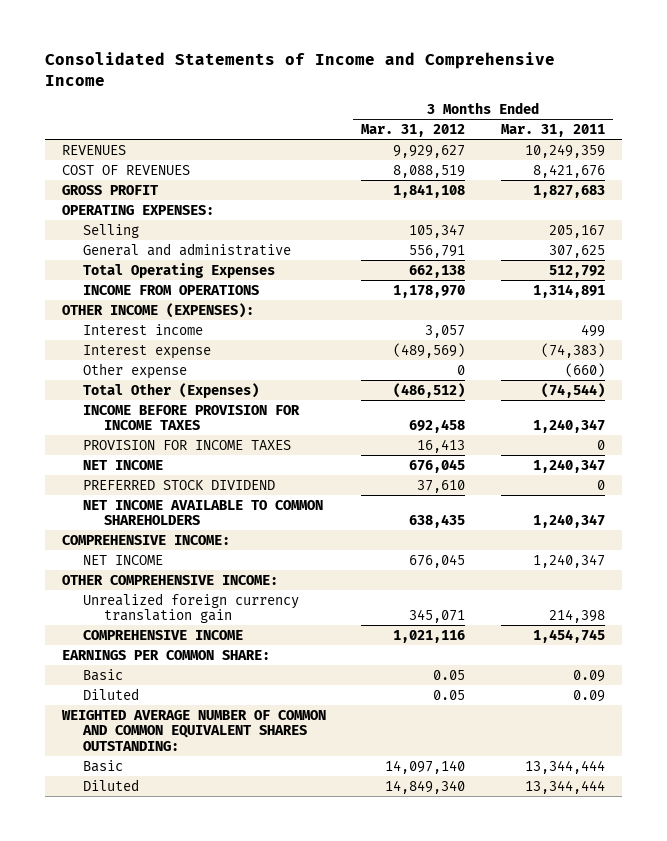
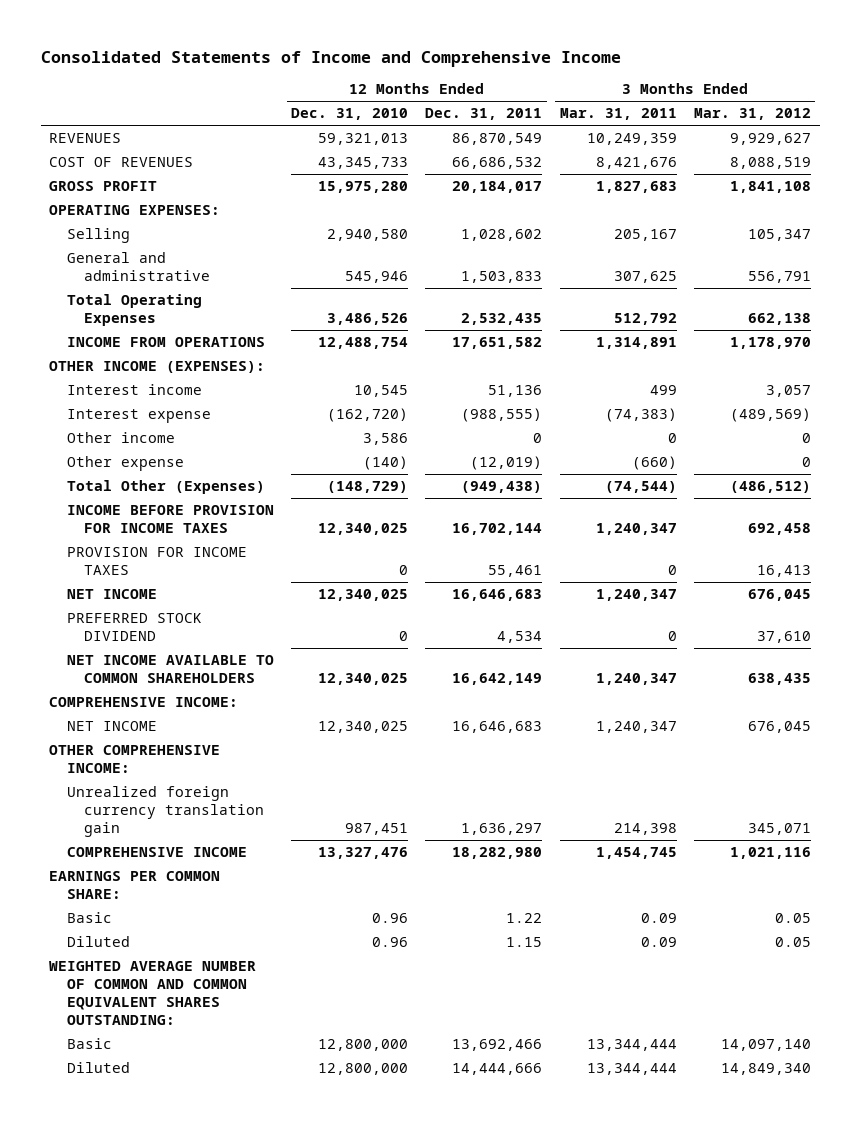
- | 3 Months Ended Mar. 31, 2012 | 3 Months Ended Mar. 31, 2011
+ | 12 Months Ended Dec. 31, 2010 | 12 Months Ended Dec. 31, 2011 | 3 Months Ended Mar. 31, 2011 | 3 Months Ended Mar. 31, 2012
+ Other income | 3,586 | 0 | 0 | 0

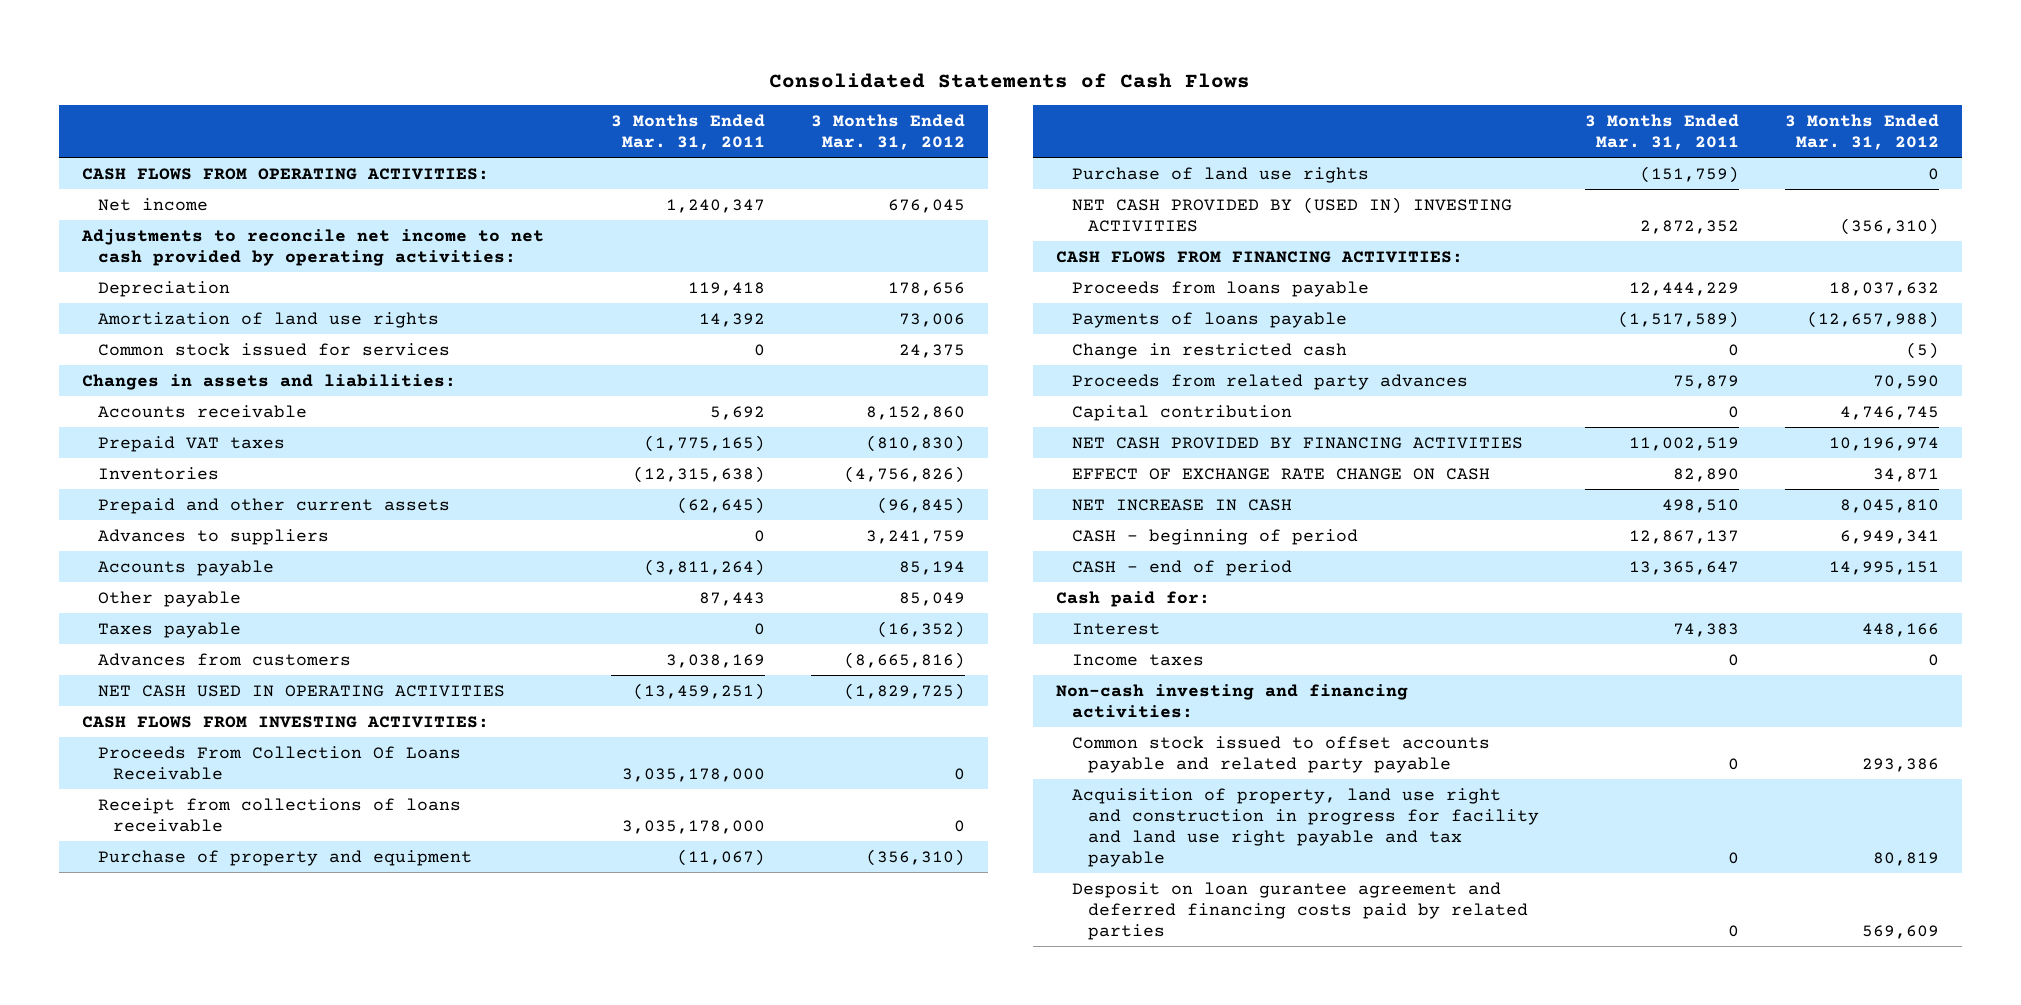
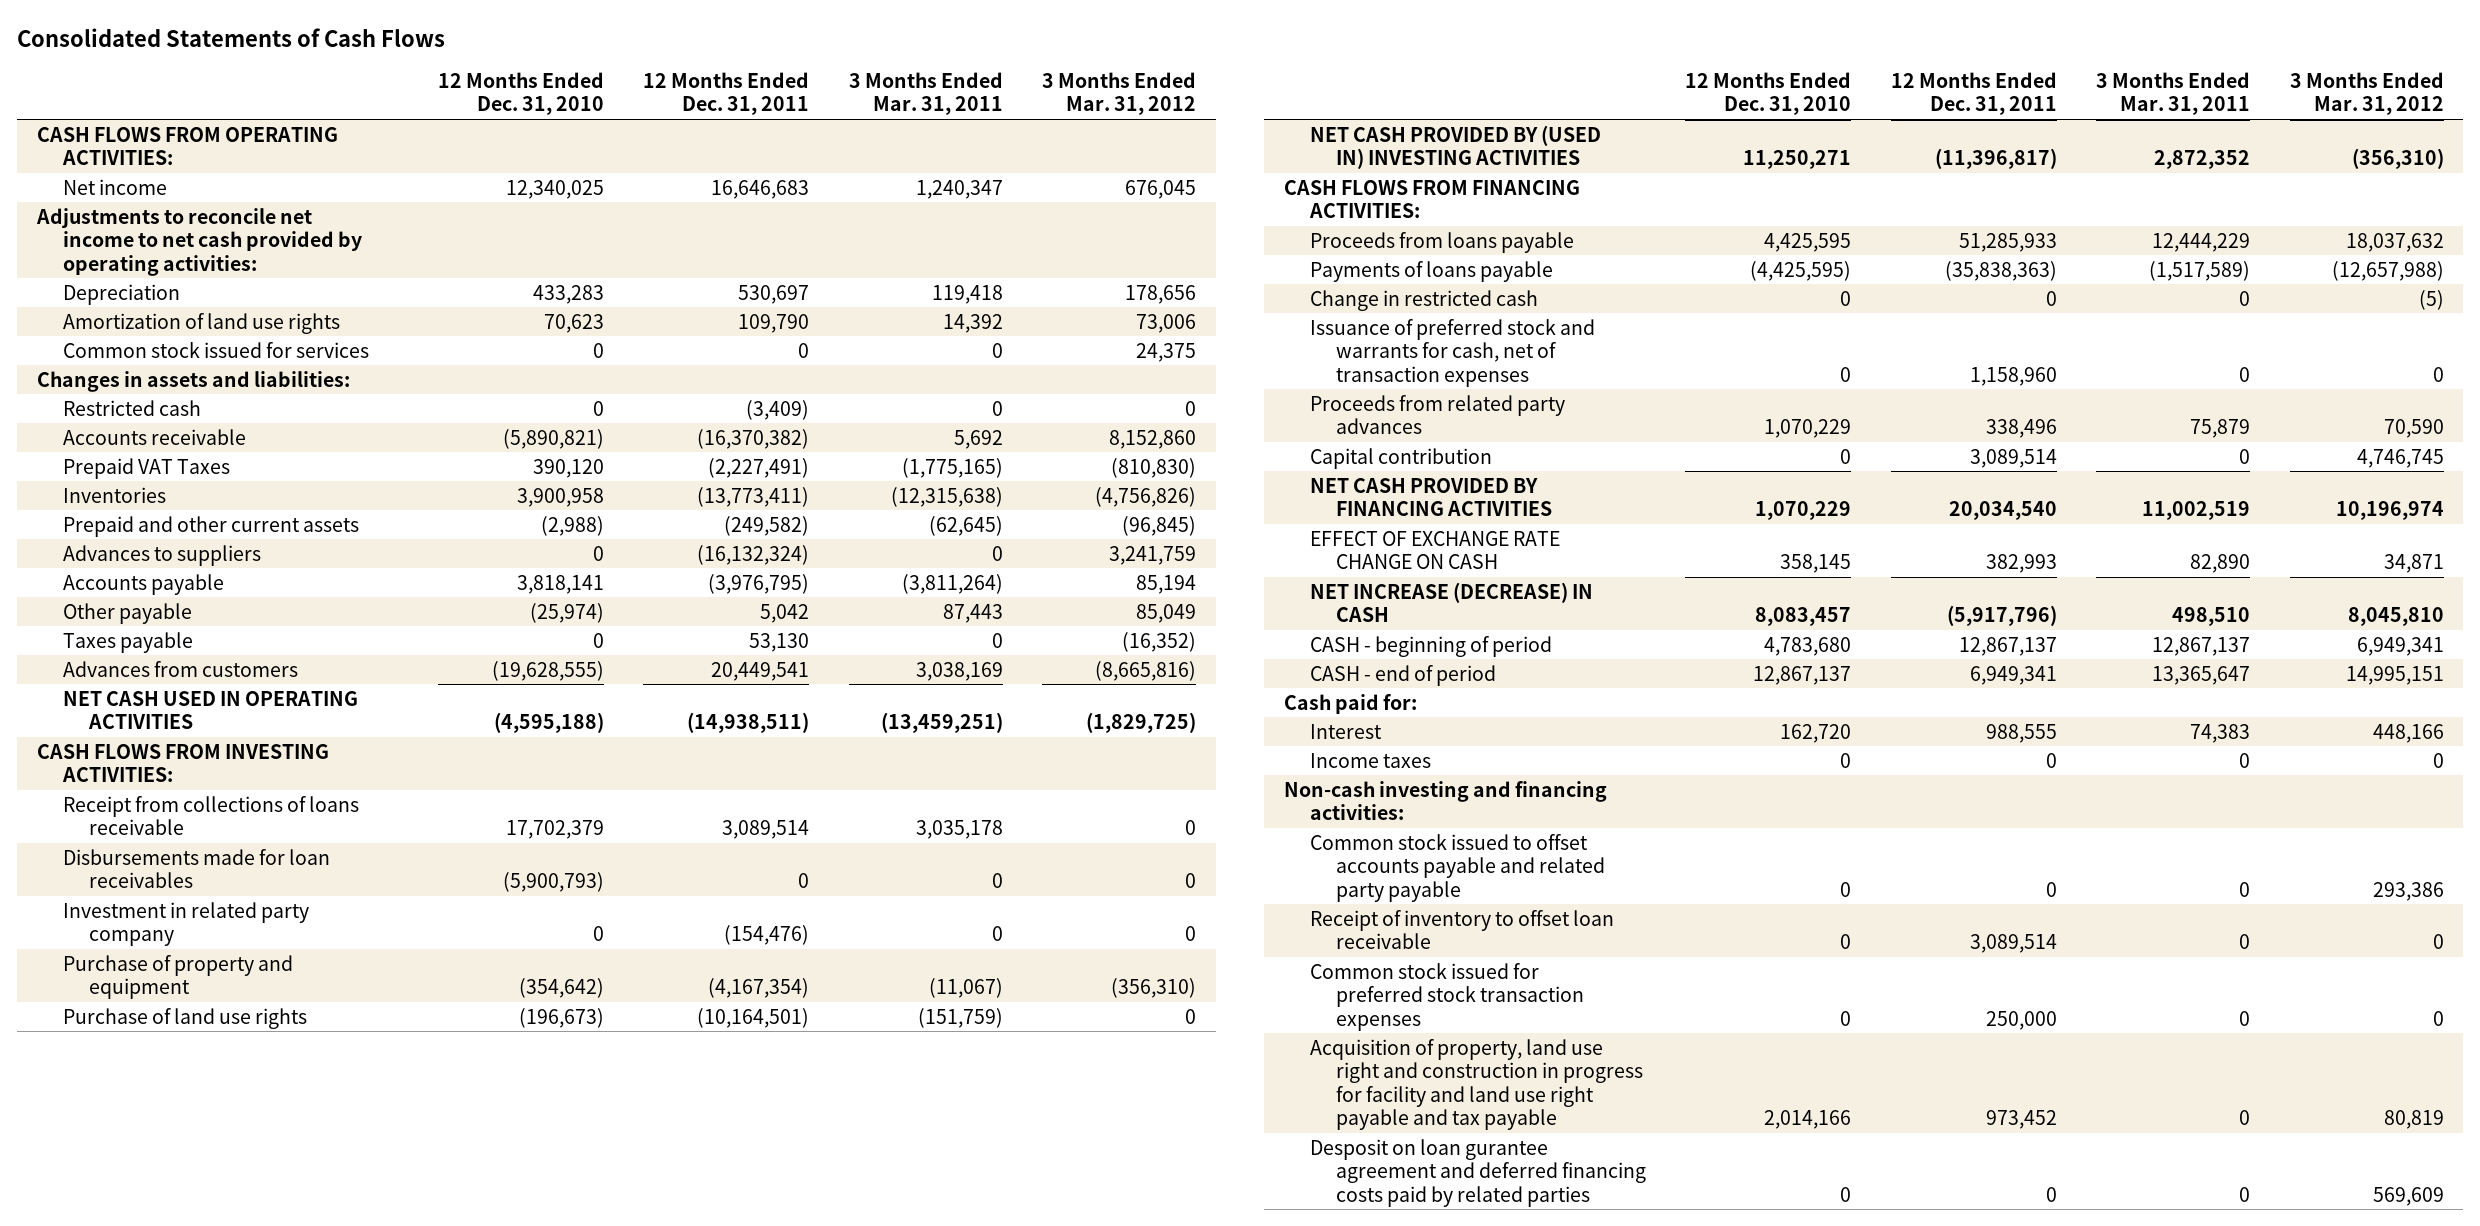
- | 3 Months Ended Mar. 31, 2011 | 3 Months Ended Mar. 31, 2012
+ | 12 Months Ended Dec. 31, 2010 | 12 Months Ended Dec. 31, 2011 | 3 Months Ended Mar. 31, 2011 | 3 Months Ended Mar. 31, 2012
+ Restricted cash | 0 | (3,409) | 0 | 0
- Prepaid VAT taxes | (1,775,165) | (810,830)
+ Prepaid VAT Taxes | 390,120 | (2,227,491) | (1,775,165) | (810,830)
- Proceeds From Collection Of Loans Receivable | 3,035,178,000 | 0
- Receipt from collections of loans receivable | 3,035,178,000 | 0
+ Receipt from collections of loans receivable | 17,702,379 | 3,089,514 | 3,035,178 | 0
+ Disbursements made for loan receivables | (5,900,793) | 0 | 0 | 0
+ Investment in related party company | 0 | (154,476) | 0 | 0
+ Issuance of preferred stock and warrants for cash, net of transaction expenses | 0 | 1,158,960 | 0 | 0
- NET INCREASE IN CASH | 498,510 | 8,045,810
+ NET INCREASE (DECREASE) IN CASH | 8,083,457 | (5,917,796) | 498,510 | 8,045,810
+ Receipt of inventory to offset loan receivable | 0 | 3,089,514 | 0 | 0
+ Common stock issued for preferred stock transaction expenses | 0 | 250,000 | 0 | 0

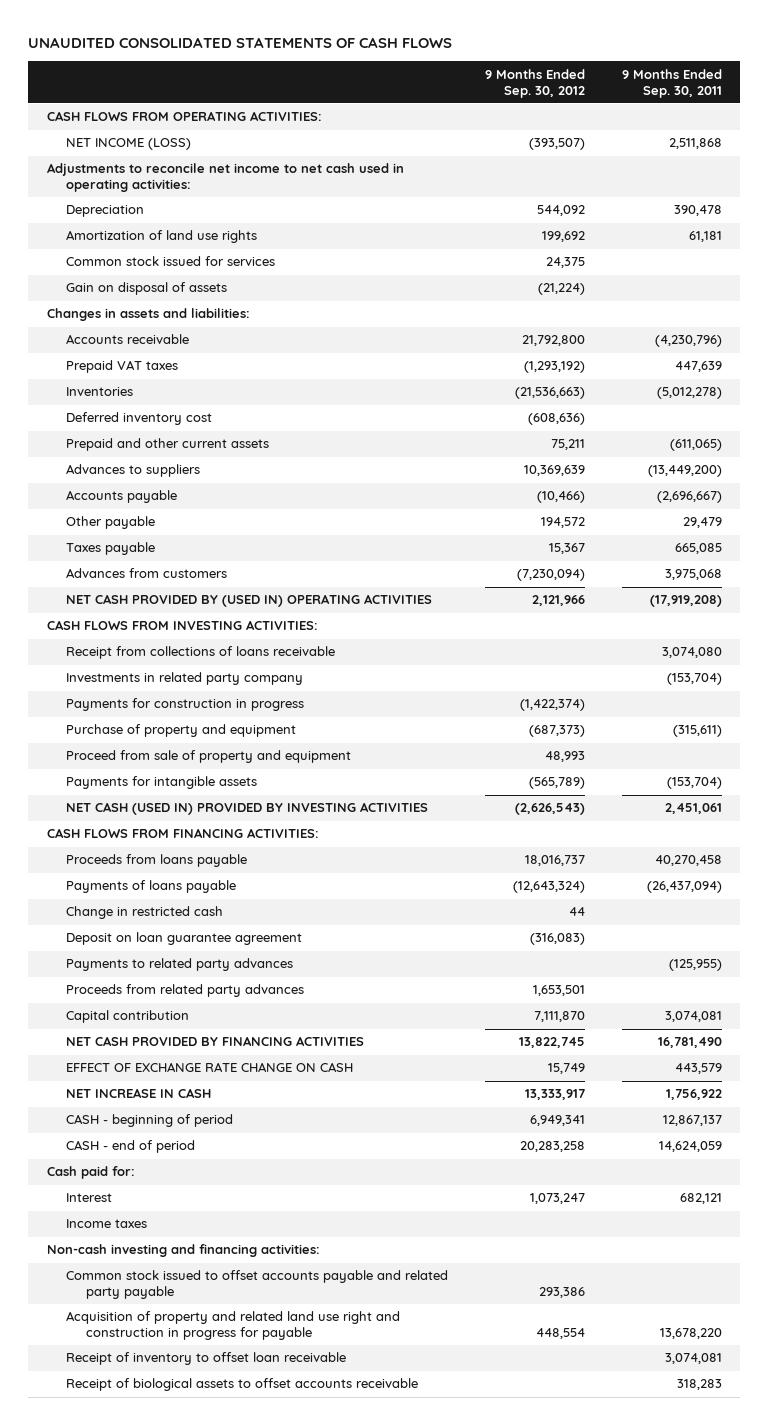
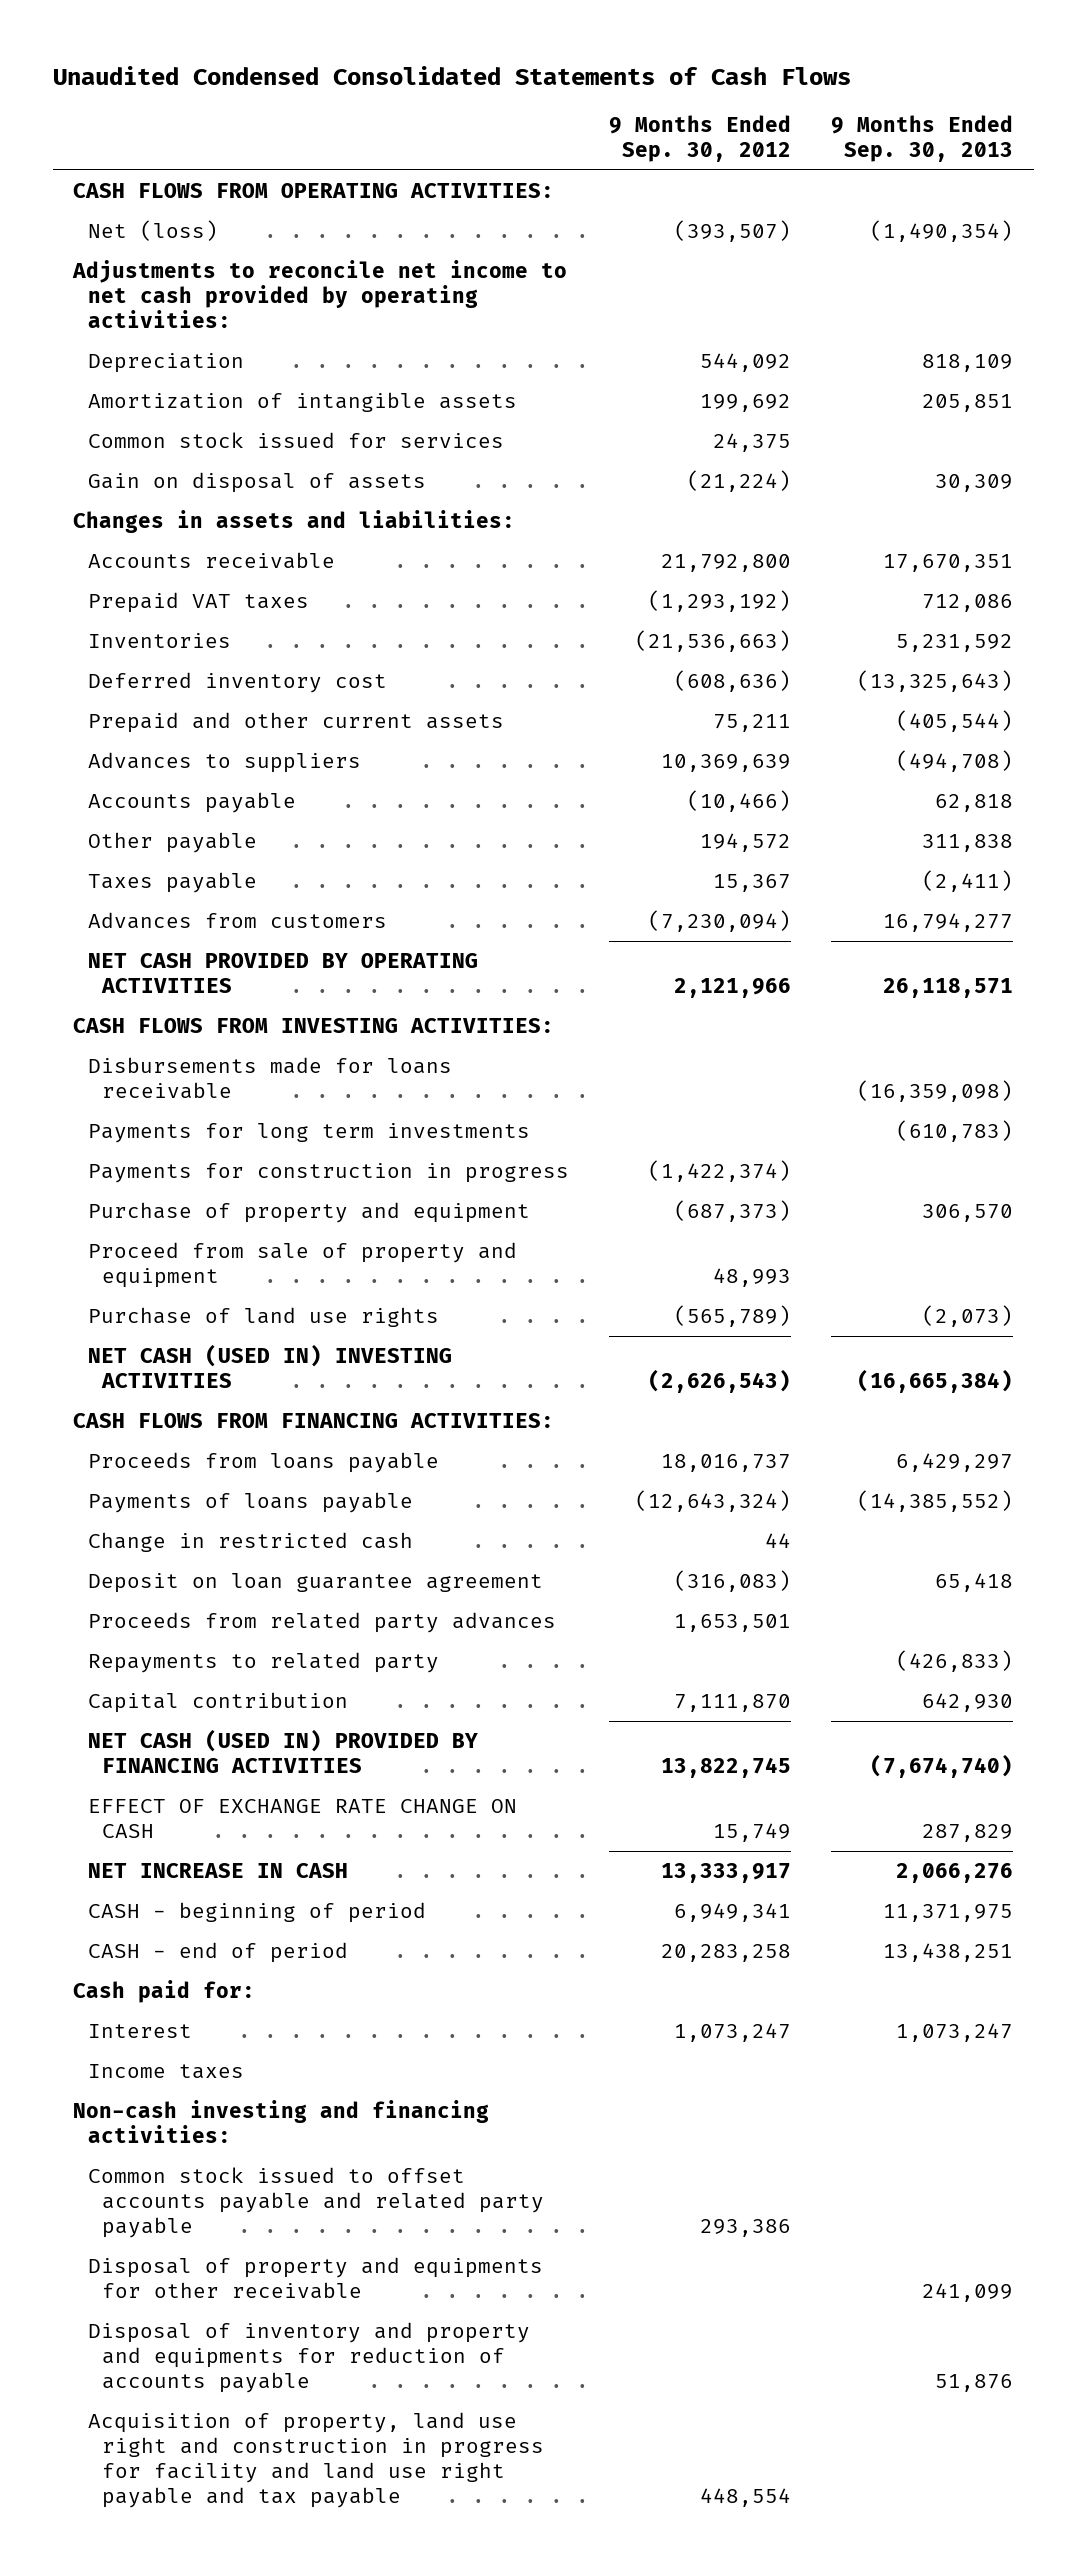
- UNAUDITED CONSOLIDATED STATEMENTS OF CASH FLOWS
+ Unaudited Condensed Consolidated Statements of Cash Flows
- | 9 Months Ended Sep. 30, 2012 | 9 Months Ended Sep. 30, 2011
+ | 9 Months Ended Sep. 30, 2012 | 9 Months Ended Sep. 30, 2013
- NET INCOME (LOSS) | (393,507) | 2,511,868
- Adjustments to reconcile net income to net cash used in operating activities:
+ Net (loss) | (393,507) | (1,490,354)
+ Adjustments to reconcile net income to net cash provided by operating activities:
- Amortization of land use rights | 199,692 | 61,181
+ Amortization of intangible assets | 199,692 | 205,851
- NET CASH PROVIDED BY (USED IN) OPERATING ACTIVITIES | 2,121,966 | (17,919,208)
+ NET CASH PROVIDED BY OPERATING ACTIVITIES | 2,121,966 | 26,118,571
- Receipt from collections of loans receivable | | 3,074,080
- Investments in related party company | | (153,704)
+ Disbursements made for loans receivable | | (16,359,098)
+ Payments for long term investments | | (610,783)
- Payments for intangible assets | (565,789) | (153,704)
- NET CASH (USED IN) PROVIDED BY INVESTING ACTIVITIES | (2,626,543) | 2,451,061
+ Purchase of land use rights | (565,789) | (2,073)
+ NET CASH (USED IN) INVESTING ACTIVITIES | (2,626,543) | (16,665,384)
- Payments to related party advances | | (125,955)
+ Repayments to related party | | (426,833)
- NET CASH PROVIDED BY FINANCING ACTIVITIES | 13,822,745 | 16,781,490
+ NET CASH (USED IN) PROVIDED BY FINANCING ACTIVITIES | 13,822,745 | (7,674,740)
- Acquisition of property and related land use right and construction in progress for payable | 448,554 | 13,678,220
- Receipt of inventory to offset loan receivable | | 3,074,081
- Receipt of biological assets to offset accounts receivable | | 318,283
+ Disposal of property and equipments for other receivable | | 241,099
+ Disposal of inventory and property and equipments for reduction of accounts payable | | 51,876
+ Acquisition of property, land use right and construction in progress for facility and land use right payable and tax payable | 448,554 |

